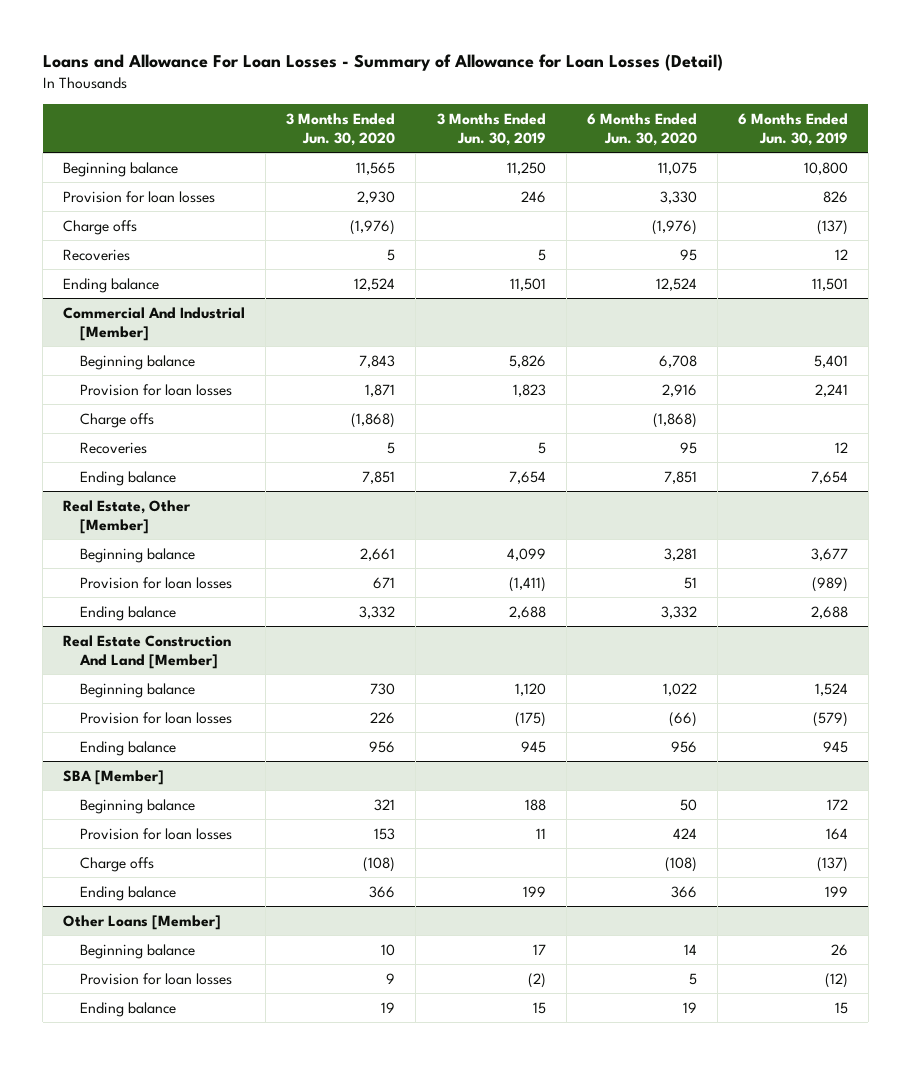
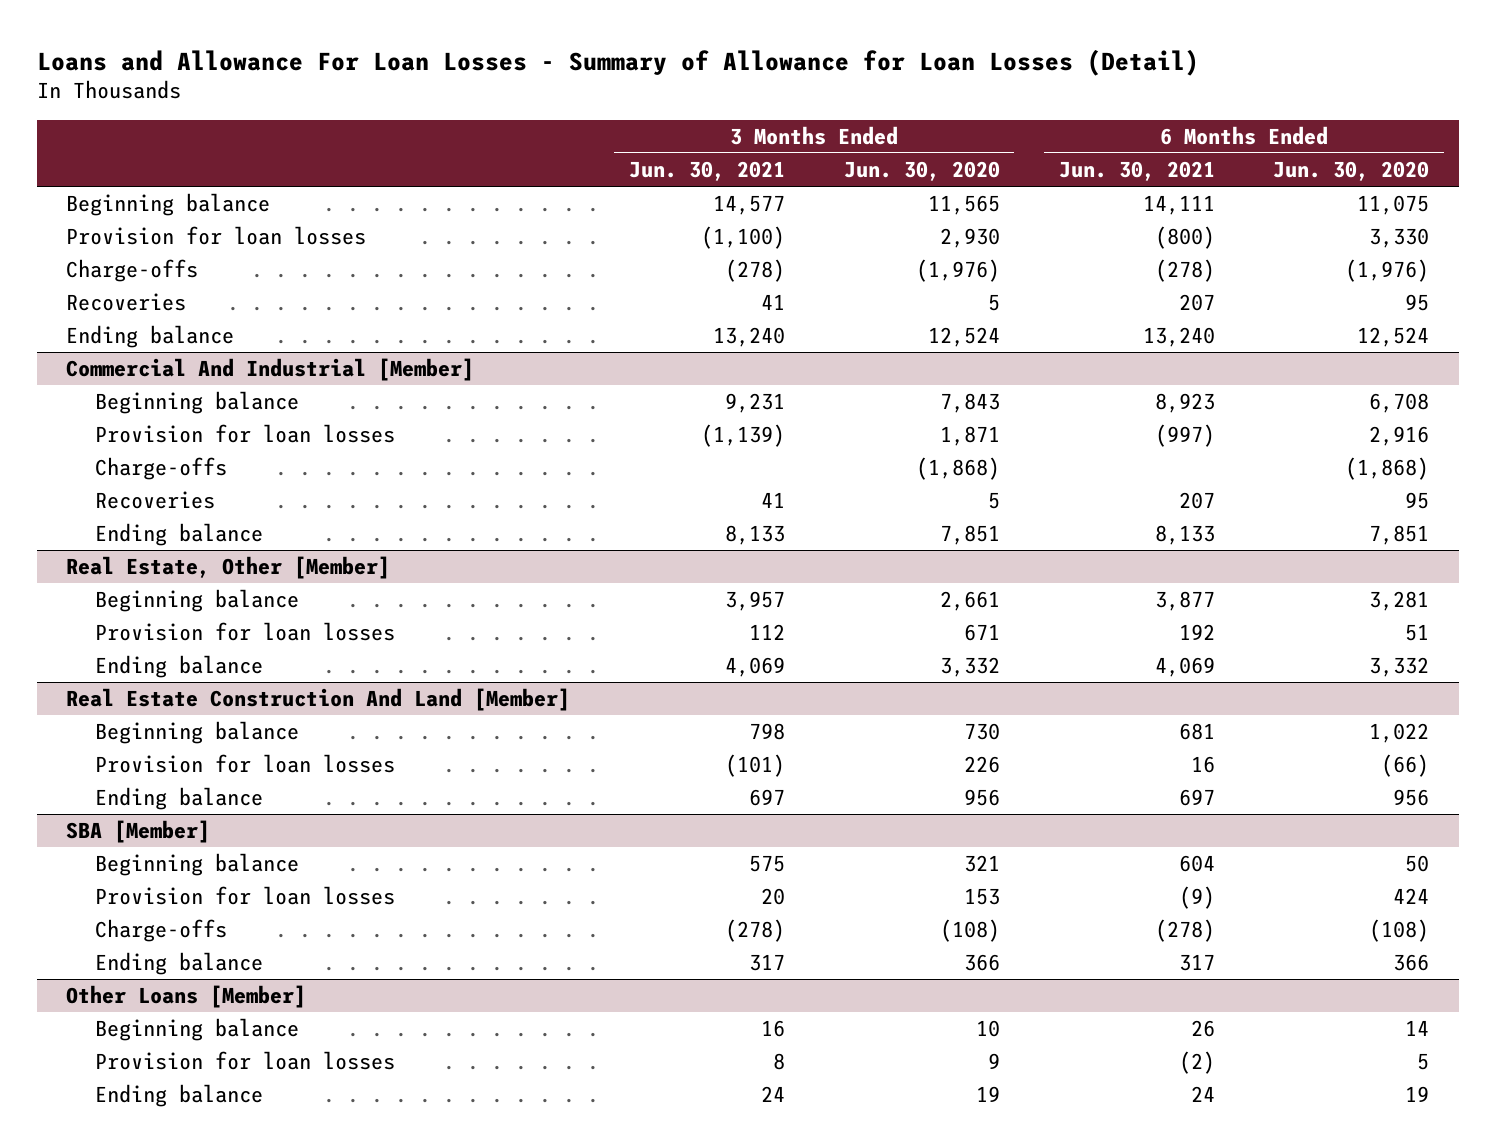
- | 3 Months Ended Jun. 30, 2020 | 3 Months Ended Jun. 30, 2019 | 6 Months Ended Jun. 30, 2020 | 6 Months Ended Jun. 30, 2019
+ | 3 Months Ended Jun. 30, 2021 | 3 Months Ended Jun. 30, 2020 | 6 Months Ended Jun. 30, 2021 | 6 Months Ended Jun. 30, 2020
- Charge offs | (1,976) | | (1,976) | (137)
+ Charge-offs | (278) | (1,976) | (278) | (1,976)
@ Commercial And Industrial [Member]
- Charge offs | (1,868) | | (1,868) |
+ Charge-offs | | (1,868) | | (1,868)
@ SBA [Member]
- Charge offs | (108) | | (108) | (137)
+ Charge-offs | (278) | (108) | (278) | (108)

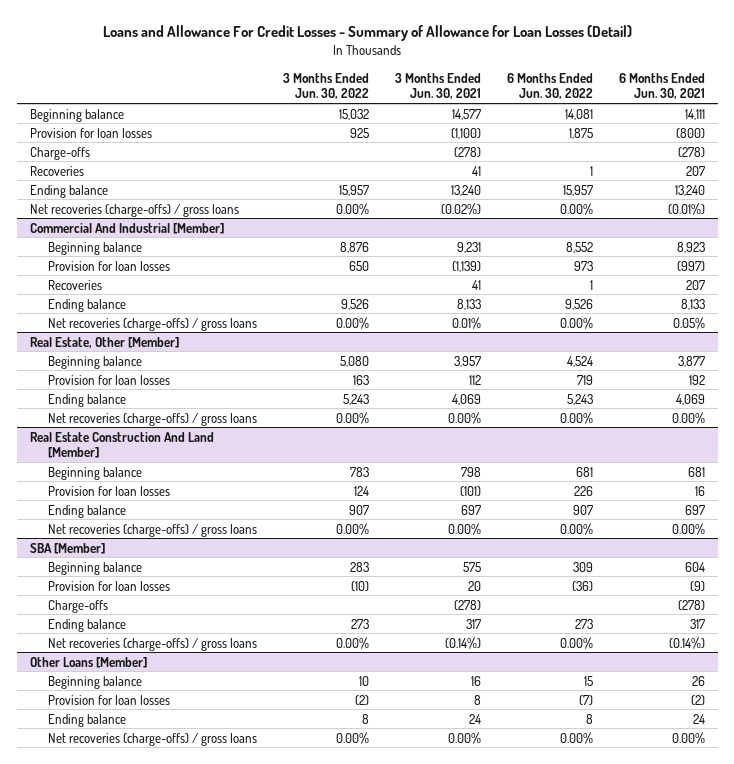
- Loans and Allowance For Loan Losses - Summary of Allowance for Loan Losses (Detail)
+ Loans and Allowance For Credit Losses - Summary of Allowance for Loan Losses (Detail)
- | 3 Months Ended Jun. 30, 2021 | 3 Months Ended Jun. 30, 2020 | 6 Months Ended Jun. 30, 2021 | 6 Months Ended Jun. 30, 2020
+ | 3 Months Ended Jun. 30, 2022 | 3 Months Ended Jun. 30, 2021 | 6 Months Ended Jun. 30, 2022 | 6 Months Ended Jun. 30, 2021
+ Net recoveries (charge-offs) / gross loans | 0.00% | (0.02%) | 0.00% | (0.01%)
@ Commercial And Industrial [Member]
- Charge-offs | | (1,868) | | (1,868)
+ Net recoveries (charge-offs) / gross loans | 0.00% | 0.01% | 0.00% | 0.05%
@ Real Estate, Other [Member]
+ Net recoveries (charge-offs) / gross loans | 0.00% | 0.00% | 0.00% | 0.00%
@ Real Estate Construction And Land [Member]
+ Net recoveries (charge-offs) / gross loans | 0.00% | 0.00% | 0.00% | 0.00%
@ SBA [Member]
+ Net recoveries (charge-offs) / gross loans | 0.00% | (0.14%) | 0.00% | (0.14%)
@ Other Loans [Member]
+ Net recoveries (charge-offs) / gross loans | 0.00% | 0.00% | 0.00% | 0.00%

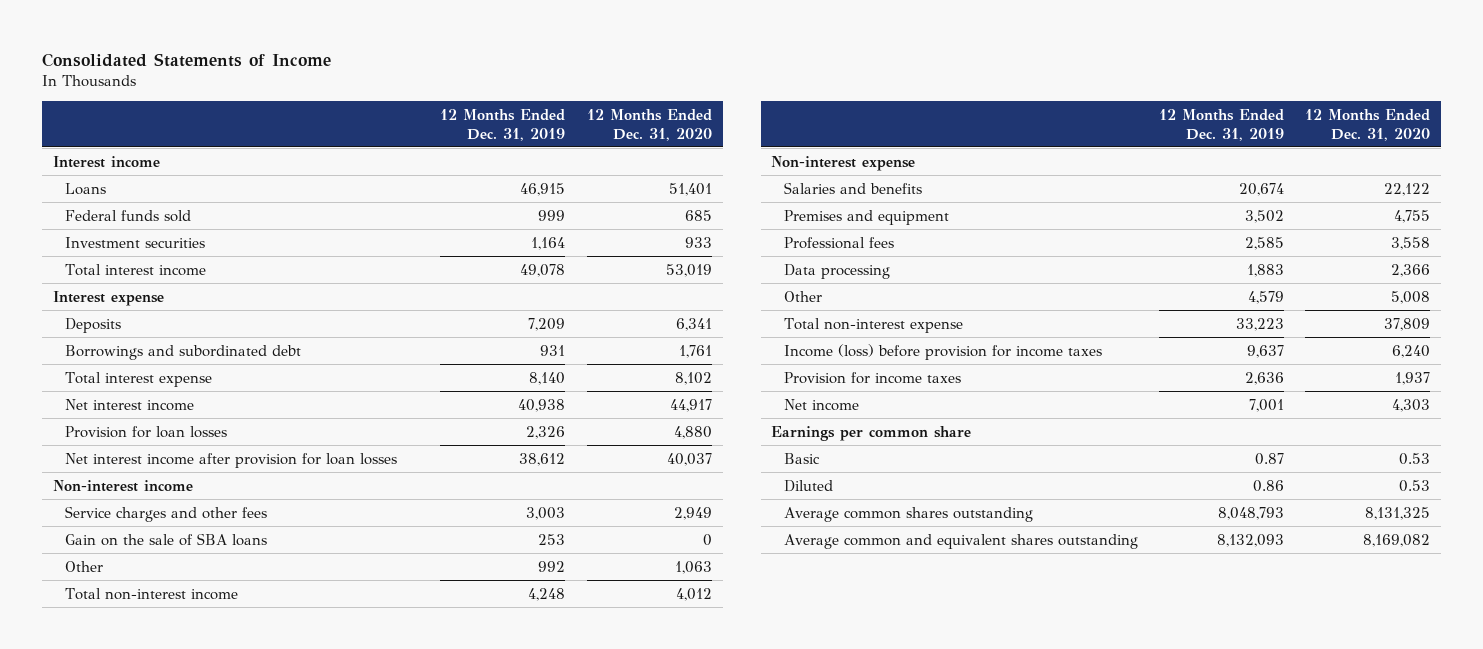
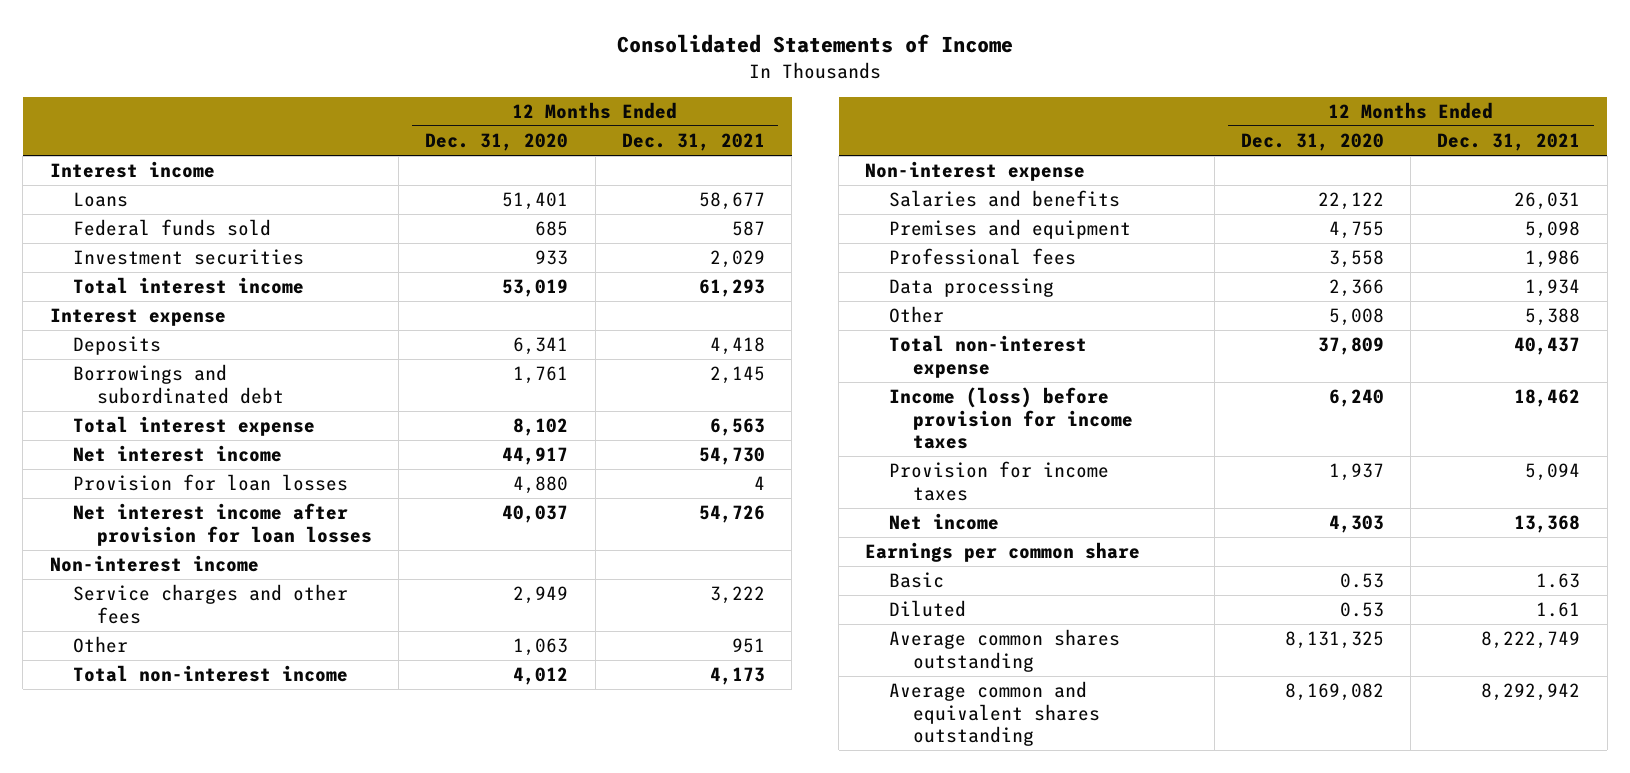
- | 12 Months Ended Dec. 31, 2019 | 12 Months Ended Dec. 31, 2020
+ | 12 Months Ended Dec. 31, 2020 | 12 Months Ended Dec. 31, 2021
- Gain on the sale of SBA loans | 253 | 0

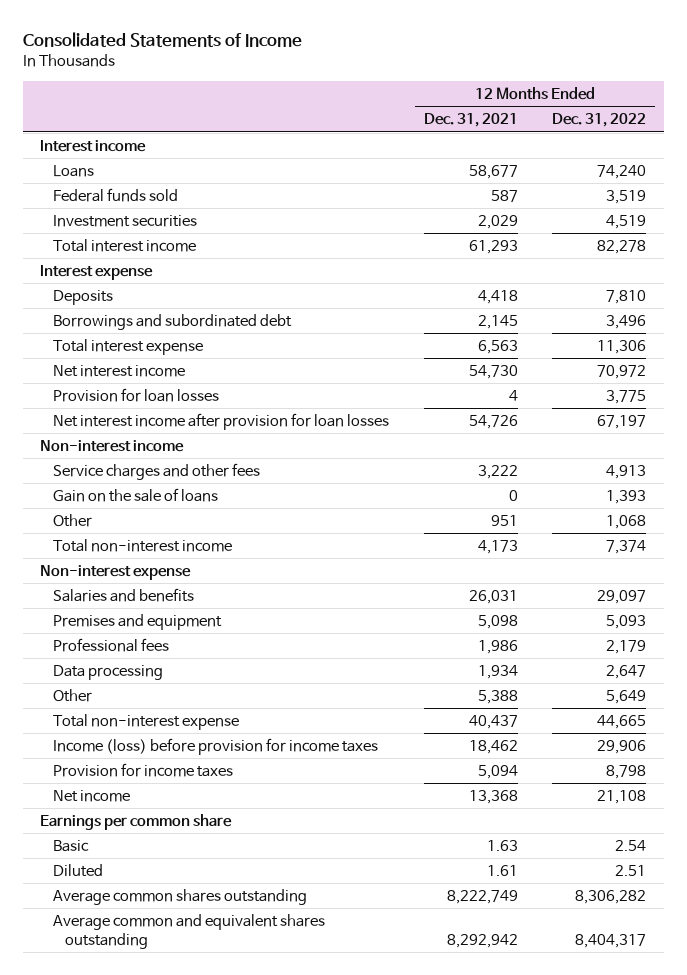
- | 12 Months Ended Dec. 31, 2020 | 12 Months Ended Dec. 31, 2021
+ | 12 Months Ended Dec. 31, 2021 | 12 Months Ended Dec. 31, 2022
+ Gain on the sale of loans | 0 | 1,393

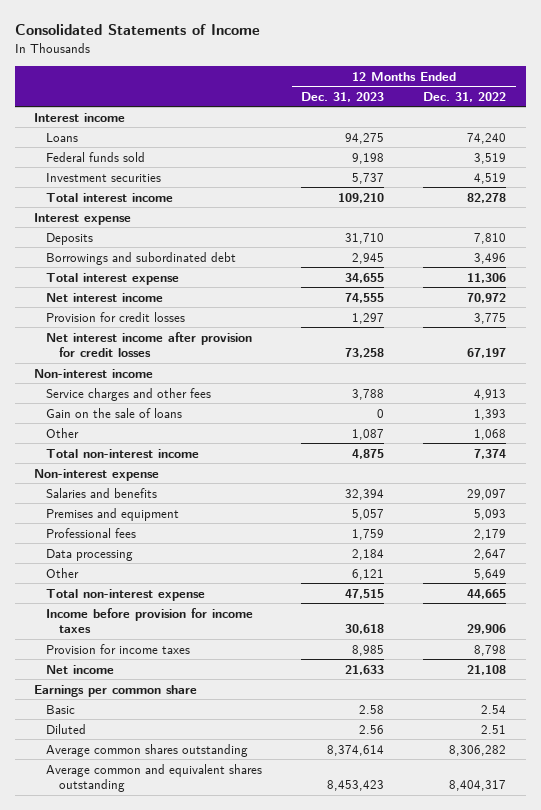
- | 12 Months Ended Dec. 31, 2021 | 12 Months Ended Dec. 31, 2022
+ | 12 Months Ended Dec. 31, 2023 | 12 Months Ended Dec. 31, 2022
- Provision for loan losses | 4 | 3,775
- Net interest income after provision for loan losses | 54,726 | 67,197
+ Provision for credit losses | 1,297 | 3,775
+ Net interest income after provision for credit losses | 73,258 | 67,197
- Income (loss) before provision for income taxes | 18,462 | 29,906
+ Income before provision for income taxes | 30,618 | 29,906

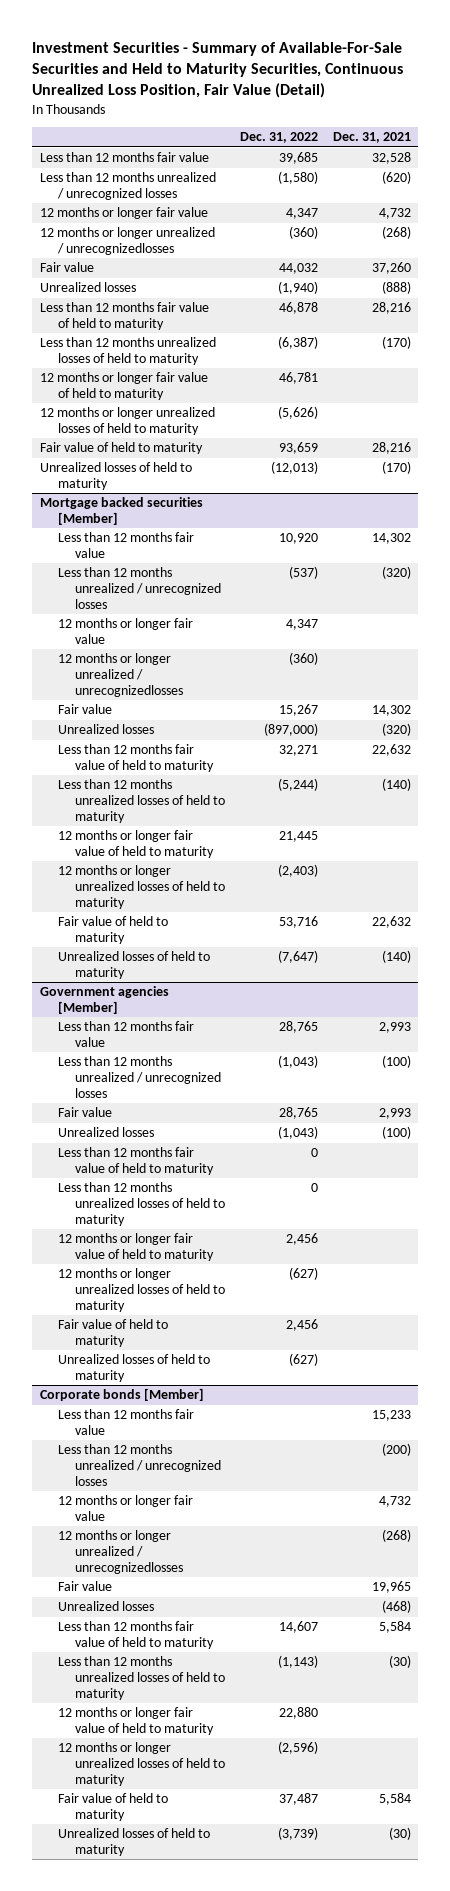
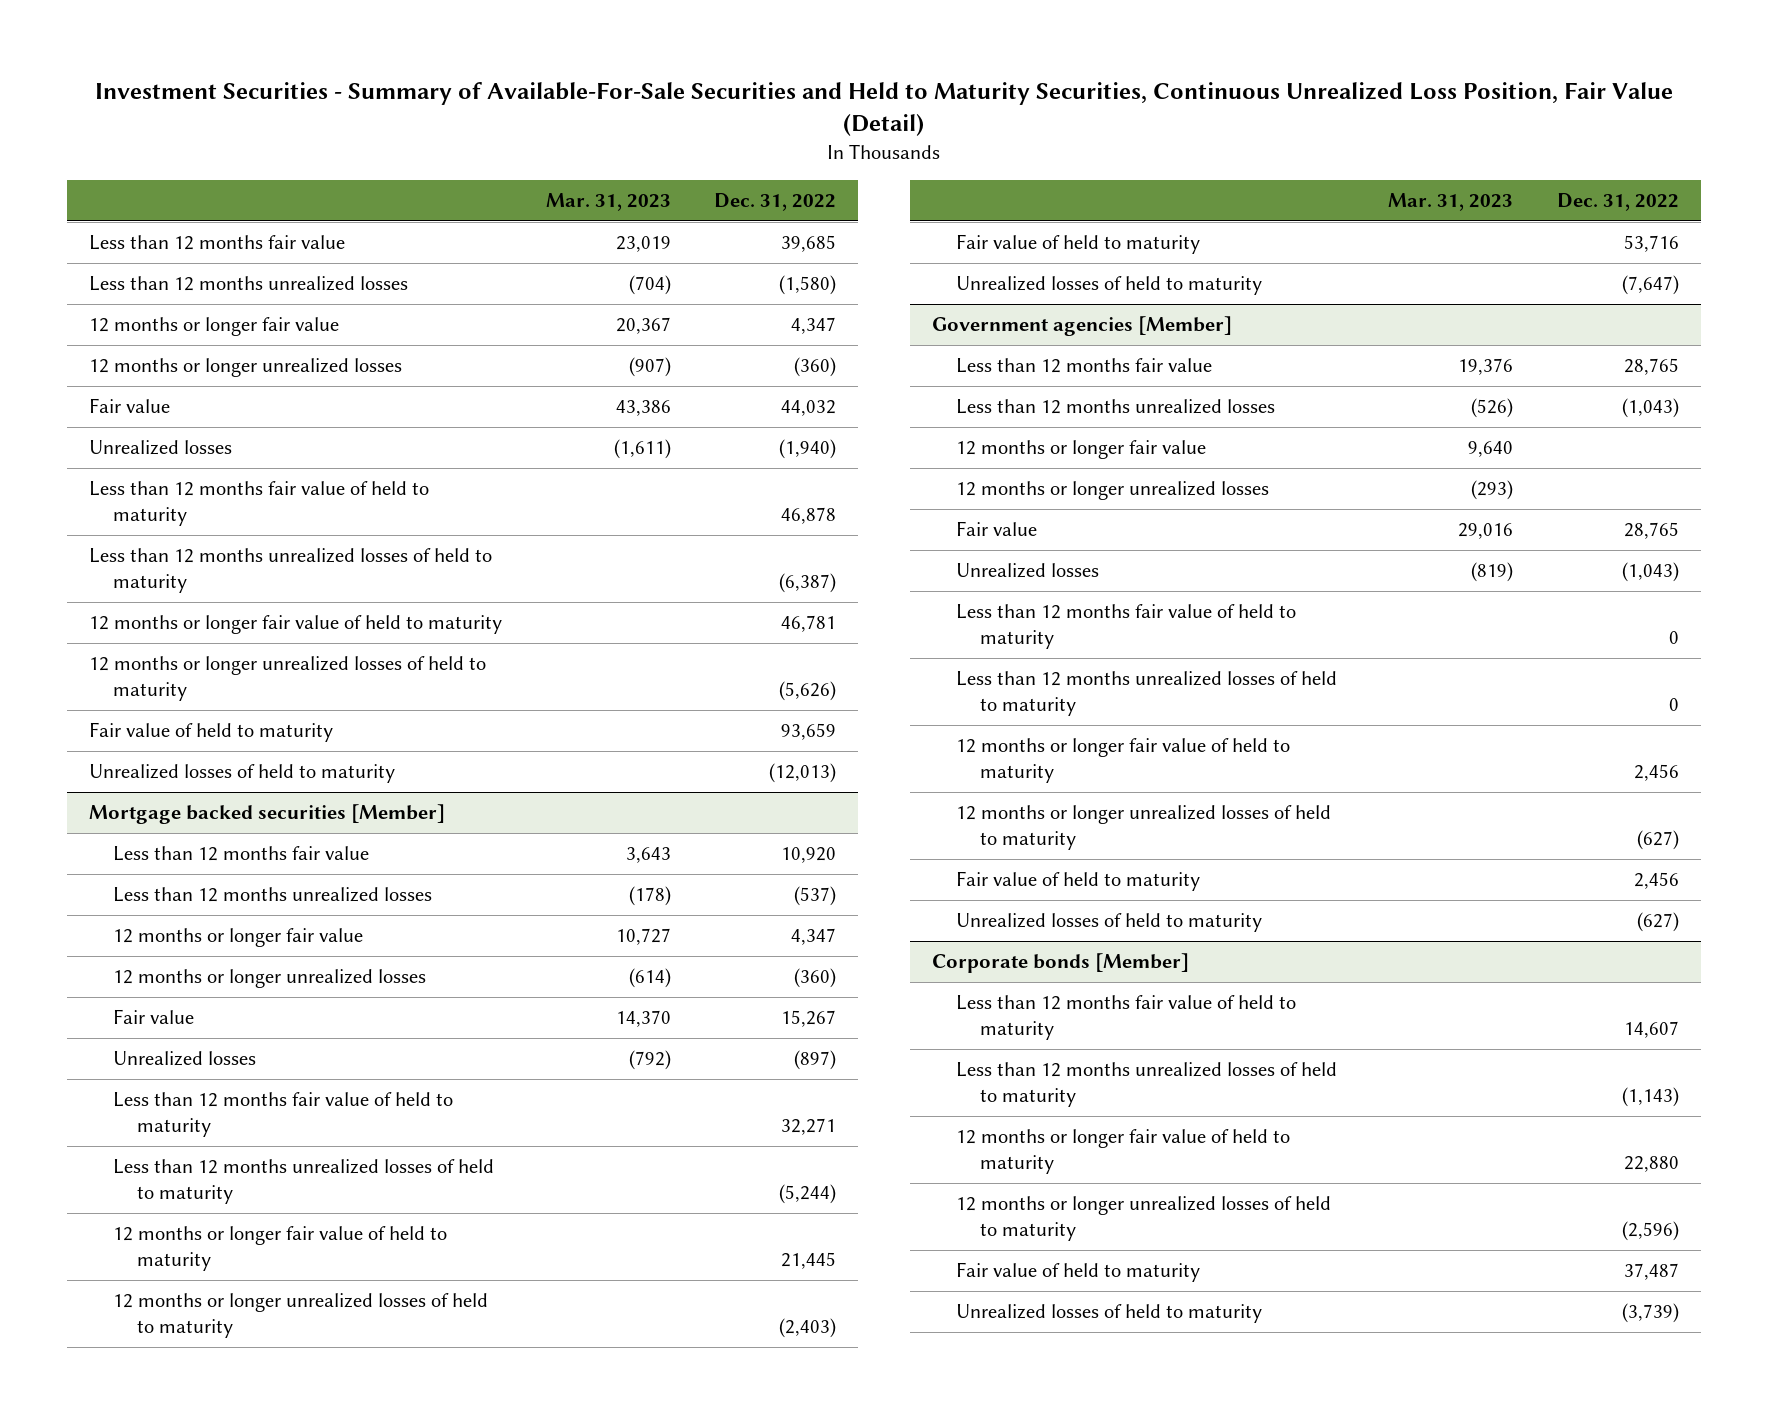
- | Dec. 31, 2022 | Dec. 31, 2021
+ | Mar. 31, 2023 | Dec. 31, 2022
- Less than 12 months unrealized / unrecognized losses | (1,580) | (620)
+ Less than 12 months unrealized losses | (704) | (1,580)
- 12 months or longer unrealized / unrecognizedlosses | (360) | (268)
+ 12 months or longer unrealized losses | (907) | (360)
@ Mortgage backed securities [Member]
- Less than 12 months unrealized / unrecognized losses | (537) | (320)
+ Less than 12 months unrealized losses | (178) | (537)
- 12 months or longer unrealized / unrecognizedlosses | (360) |
+ 12 months or longer unrealized losses | (614) | (360)
- Unrealized losses | (897,000) | (320)
+ Unrealized losses | (792) | (897)
@ Government agencies [Member]
- Less than 12 months unrealized / unrecognized losses | (1,043) | (100)
+ Less than 12 months unrealized losses | (526) | (1,043)
+ 12 months or longer fair value | 9,640 |
+ 12 months or longer unrealized losses | (293) |
@ Corporate bonds [Member]
- Less than 12 months fair value | | 15,233
- Less than 12 months unrealized / unrecognized losses | | (200)
- 12 months or longer fair value | | 4,732
- 12 months or longer unrealized / unrecognizedlosses | | (268)
- Fair value | | 19,965
- Unrealized losses | | (468)

